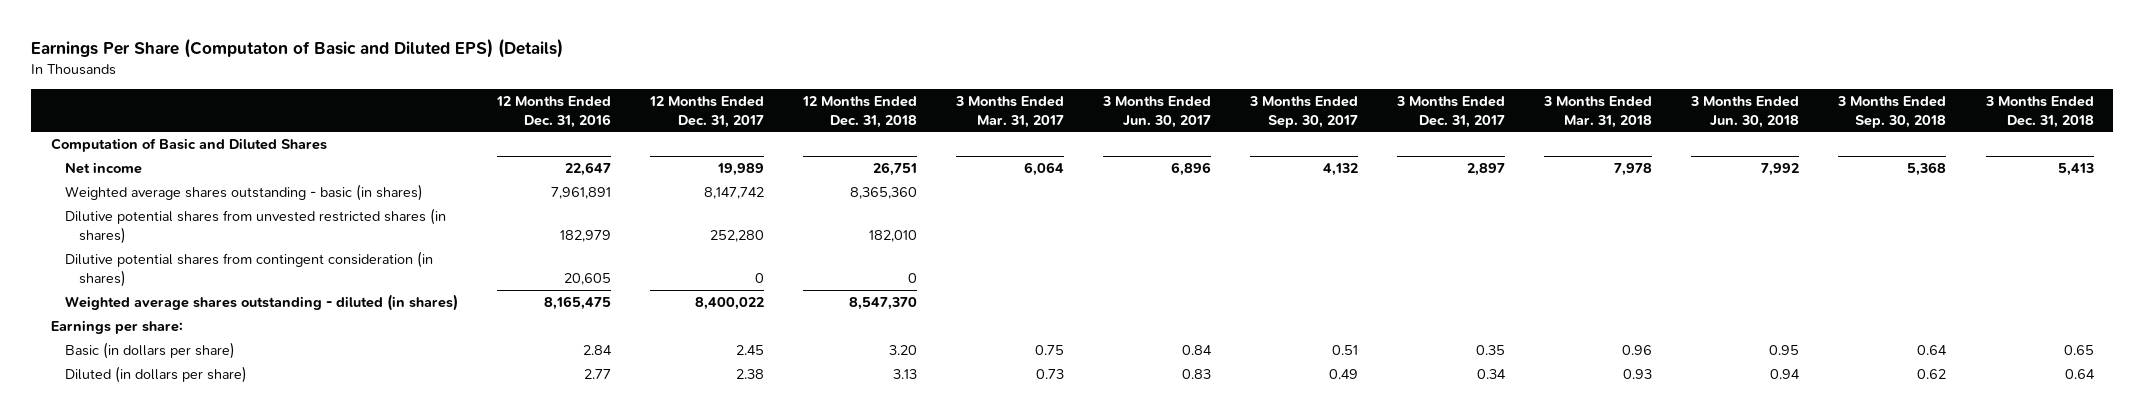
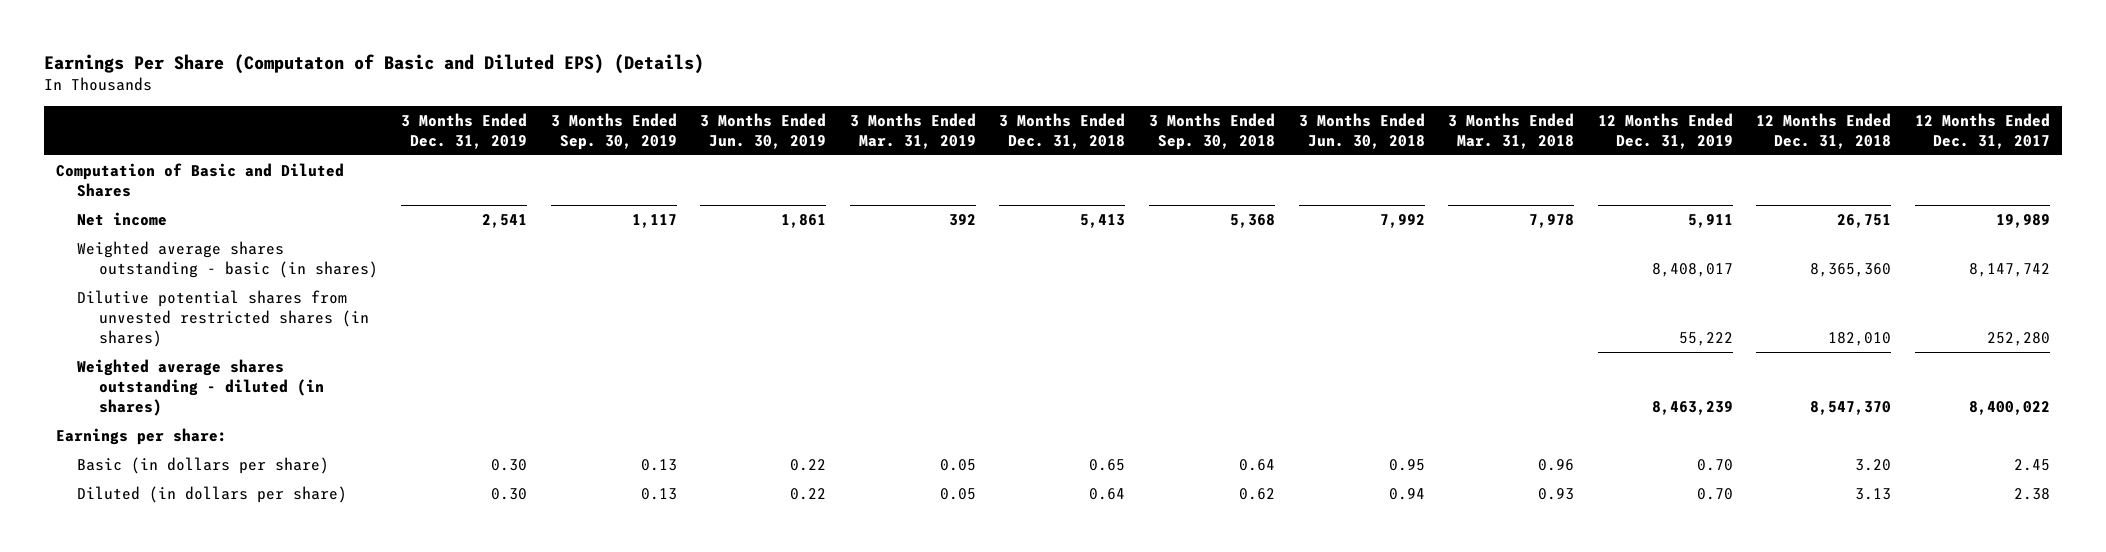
- | 12 Months Ended Dec. 31, 2016 | 12 Months Ended Dec. 31, 2017 | 12 Months Ended Dec. 31, 2018 | 3 Months Ended Mar. 31, 2017 | 3 Months Ended Jun. 30, 2017 | 3 Months Ended Sep. 30, 2017 | 3 Months Ended Dec. 31, 2017 | 3 Months Ended Mar. 31, 2018 | 3 Months Ended Jun. 30, 2018 | 3 Months Ended Sep. 30, 2018 | 3 Months Ended Dec. 31, 2018
+ | 3 Months Ended Dec. 31, 2019 | 3 Months Ended Sep. 30, 2019 | 3 Months Ended Jun. 30, 2019 | 3 Months Ended Mar. 31, 2019 | 3 Months Ended Dec. 31, 2018 | 3 Months Ended Sep. 30, 2018 | 3 Months Ended Jun. 30, 2018 | 3 Months Ended Mar. 31, 2018 | 12 Months Ended Dec. 31, 2019 | 12 Months Ended Dec. 31, 2018 | 12 Months Ended Dec. 31, 2017
- Dilutive potential shares from contingent consideration (in shares) | 20,605 | 0 | 0 | | | | | | | |

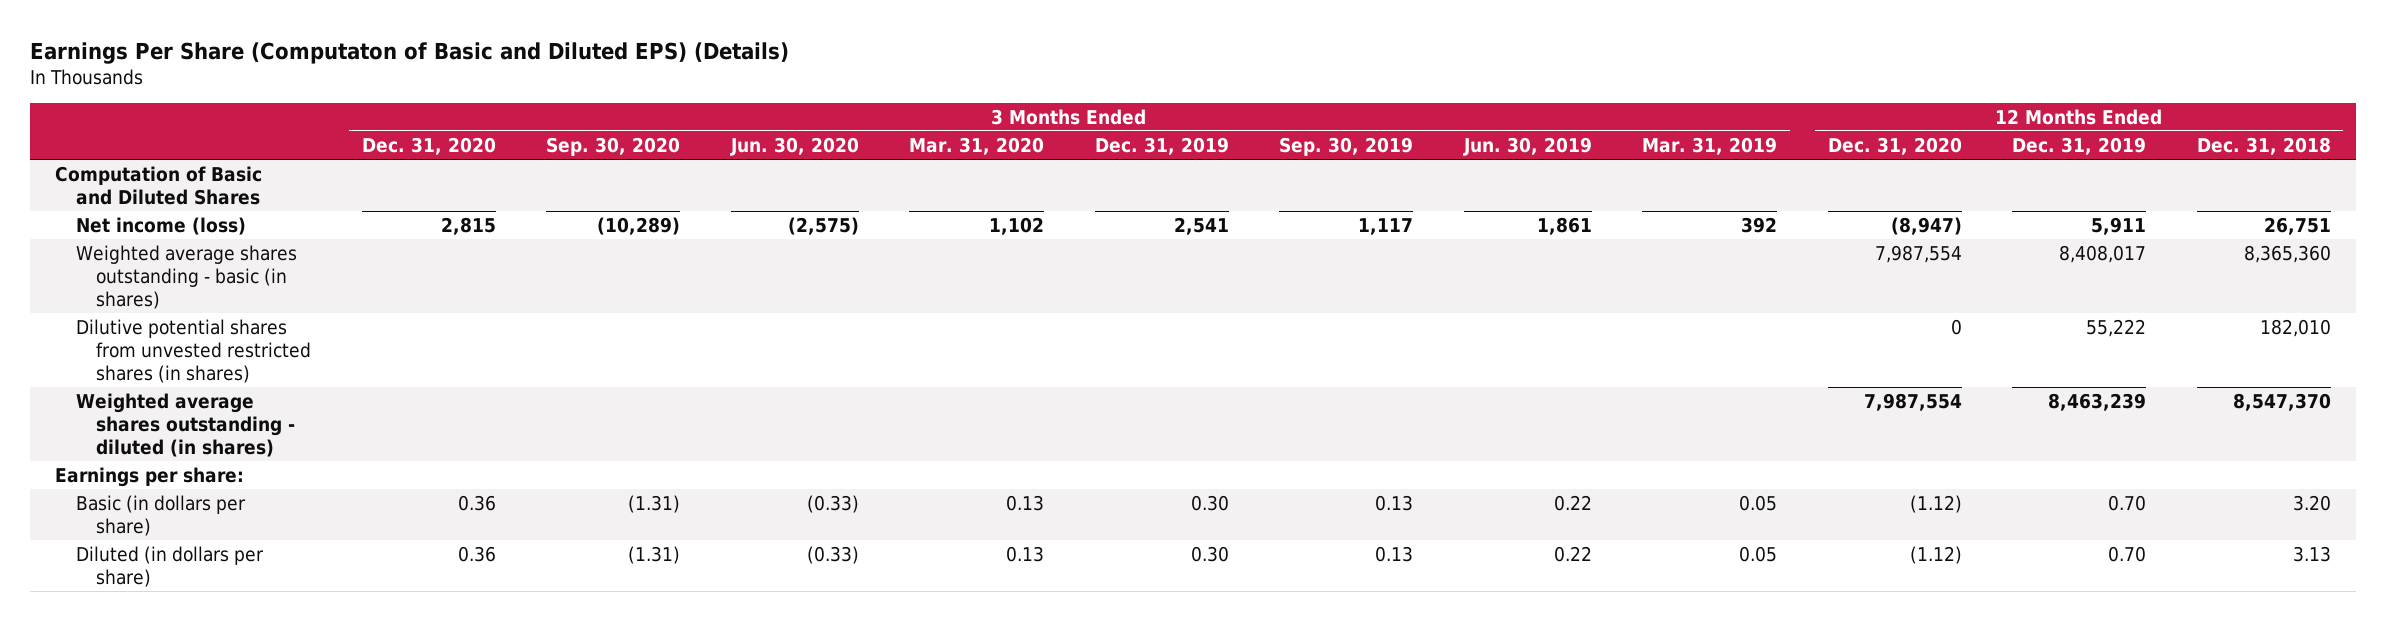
- | 3 Months Ended Dec. 31, 2019 | 3 Months Ended Sep. 30, 2019 | 3 Months Ended Jun. 30, 2019 | 3 Months Ended Mar. 31, 2019 | 3 Months Ended Dec. 31, 2018 | 3 Months Ended Sep. 30, 2018 | 3 Months Ended Jun. 30, 2018 | 3 Months Ended Mar. 31, 2018 | 12 Months Ended Dec. 31, 2019 | 12 Months Ended Dec. 31, 2018 | 12 Months Ended Dec. 31, 2017
+ | 3 Months Ended Dec. 31, 2020 | 3 Months Ended Sep. 30, 2020 | 3 Months Ended Jun. 30, 2020 | 3 Months Ended Mar. 31, 2020 | 3 Months Ended Dec. 31, 2019 | 3 Months Ended Sep. 30, 2019 | 3 Months Ended Jun. 30, 2019 | 3 Months Ended Mar. 31, 2019 | 12 Months Ended Dec. 31, 2020 | 12 Months Ended Dec. 31, 2019 | 12 Months Ended Dec. 31, 2018
- Net income | 2,541 | 1,117 | 1,861 | 392 | 5,413 | 5,368 | 7,992 | 7,978 | 5,911 | 26,751 | 19,989
+ Net income (loss) | 2,815 | (10,289) | (2,575) | 1,102 | 2,541 | 1,117 | 1,861 | 392 | (8,947) | 5,911 | 26,751

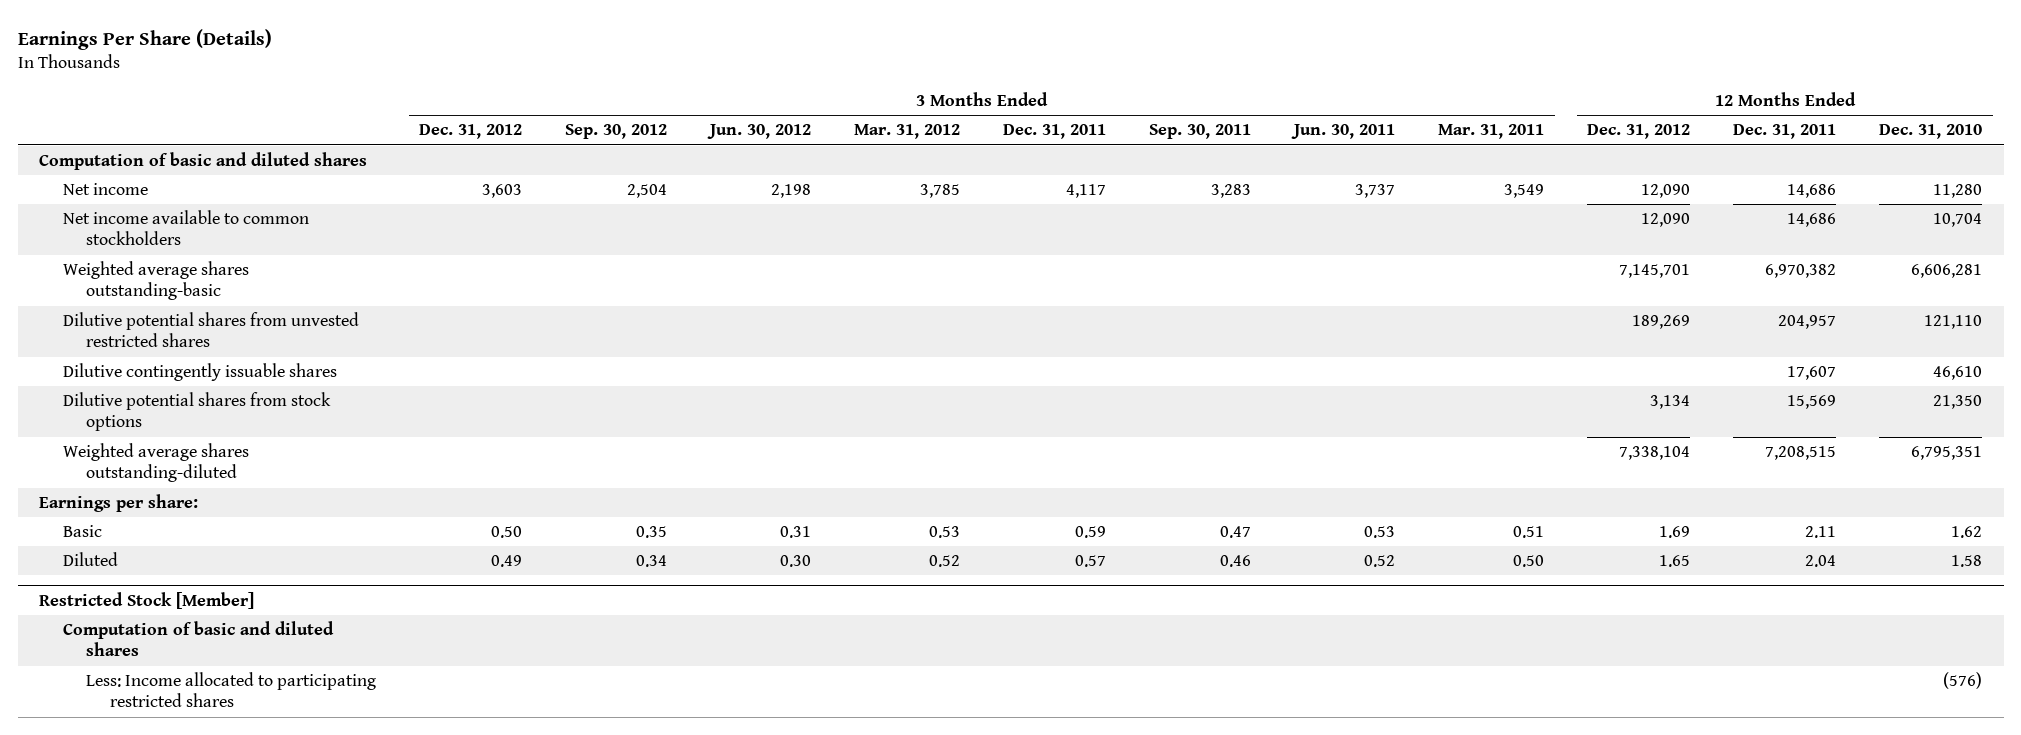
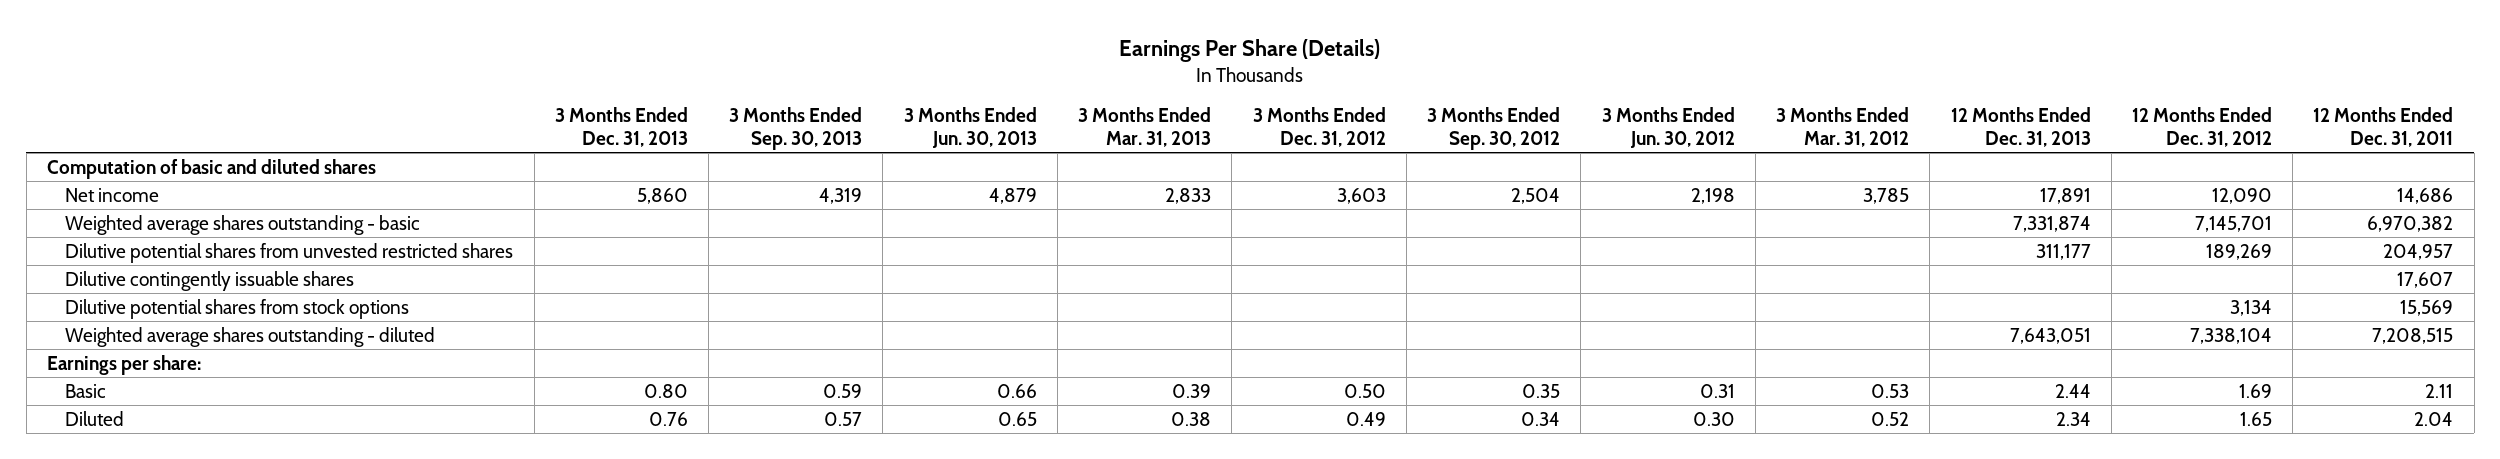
- | 3 Months Ended Dec. 31, 2012 | 3 Months Ended Sep. 30, 2012 | 3 Months Ended Jun. 30, 2012 | 3 Months Ended Mar. 31, 2012 | 3 Months Ended Dec. 31, 2011 | 3 Months Ended Sep. 30, 2011 | 3 Months Ended Jun. 30, 2011 | 3 Months Ended Mar. 31, 2011 | 12 Months Ended Dec. 31, 2012 | 12 Months Ended Dec. 31, 2011 | 12 Months Ended Dec. 31, 2010
+ | 3 Months Ended Dec. 31, 2013 | 3 Months Ended Sep. 30, 2013 | 3 Months Ended Jun. 30, 2013 | 3 Months Ended Mar. 31, 2013 | 3 Months Ended Dec. 31, 2012 | 3 Months Ended Sep. 30, 2012 | 3 Months Ended Jun. 30, 2012 | 3 Months Ended Mar. 31, 2012 | 12 Months Ended Dec. 31, 2013 | 12 Months Ended Dec. 31, 2012 | 12 Months Ended Dec. 31, 2011
- Net income available to common stockholders | | | | | | | | | 12,090 | 14,686 | 10,704
- Weighted average shares outstanding-basic | | | | | | | | | 7,145,701 | 6,970,382 | 6,606,281
+ Weighted average shares outstanding - basic | | | | | | | | | 7,331,874 | 7,145,701 | 6,970,382
- Weighted average shares outstanding-diluted | | | | | | | | | 7,338,104 | 7,208,515 | 6,795,351
+ Weighted average shares outstanding - diluted | | | | | | | | | 7,643,051 | 7,338,104 | 7,208,515
- Restricted Stock [Member]
- Computation of basic and diluted shares
- Less: Income allocated to participating restricted shares | | | | | | | | | | | (576)

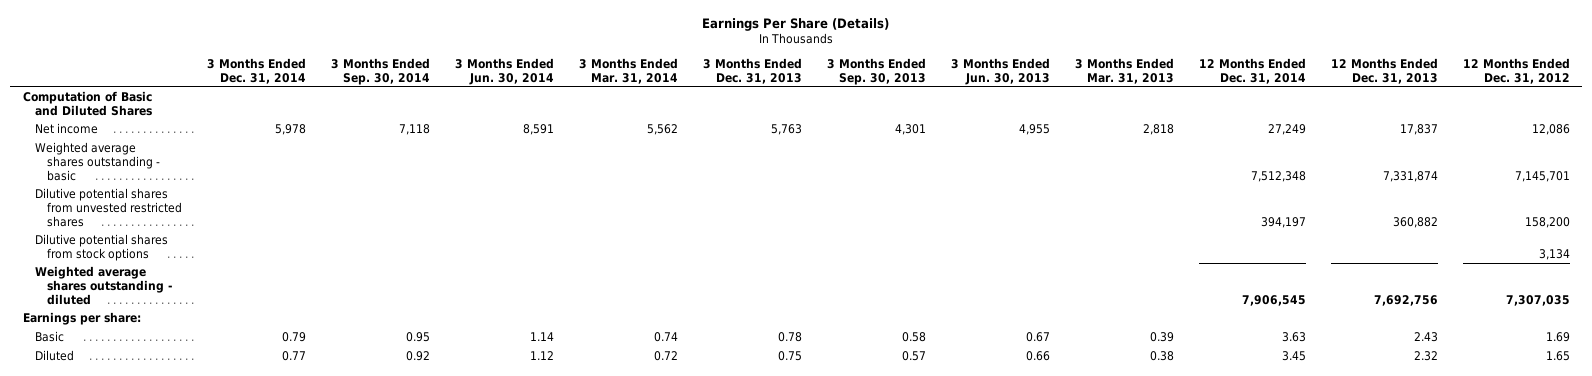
- | 3 Months Ended Dec. 31, 2013 | 3 Months Ended Sep. 30, 2013 | 3 Months Ended Jun. 30, 2013 | 3 Months Ended Mar. 31, 2013 | 3 Months Ended Dec. 31, 2012 | 3 Months Ended Sep. 30, 2012 | 3 Months Ended Jun. 30, 2012 | 3 Months Ended Mar. 31, 2012 | 12 Months Ended Dec. 31, 2013 | 12 Months Ended Dec. 31, 2012 | 12 Months Ended Dec. 31, 2011
+ | 3 Months Ended Dec. 31, 2014 | 3 Months Ended Sep. 30, 2014 | 3 Months Ended Jun. 30, 2014 | 3 Months Ended Mar. 31, 2014 | 3 Months Ended Dec. 31, 2013 | 3 Months Ended Sep. 30, 2013 | 3 Months Ended Jun. 30, 2013 | 3 Months Ended Mar. 31, 2013 | 12 Months Ended Dec. 31, 2014 | 12 Months Ended Dec. 31, 2013 | 12 Months Ended Dec. 31, 2012
- Computation of basic and diluted shares
- Net income | 5,860 | 4,319 | 4,879 | 2,833 | 3,603 | 2,504 | 2,198 | 3,785 | 17,891 | 12,090 | 14,686
+ Computation of Basic and Diluted Shares
+ Net income | 5,978 | 7,118 | 8,591 | 5,562 | 5,763 | 4,301 | 4,955 | 2,818 | 27,249 | 17,837 | 12,086
- Dilutive potential shares from unvested restricted shares | | | | | | | | | 311,177 | 189,269 | 204,957
- Dilutive contingently issuable shares | | | | | | | | | | | 17,607
+ Dilutive potential shares from unvested restricted shares | | | | | | | | | 394,197 | 360,882 | 158,200
- Weighted average shares outstanding - diluted | | | | | | | | | 7,643,051 | 7,338,104 | 7,208,515
+ Weighted average shares outstanding - diluted | | | | | | | | | 7,906,545 | 7,692,756 | 7,307,035
- Basic | 0.80 | 0.59 | 0.66 | 0.39 | 0.50 | 0.35 | 0.31 | 0.53 | 2.44 | 1.69 | 2.11
- Diluted | 0.76 | 0.57 | 0.65 | 0.38 | 0.49 | 0.34 | 0.30 | 0.52 | 2.34 | 1.65 | 2.04
+ Basic | 0.79 | 0.95 | 1.14 | 0.74 | 0.78 | 0.58 | 0.67 | 0.39 | 3.63 | 2.43 | 1.69
+ Diluted | 0.77 | 0.92 | 1.12 | 0.72 | 0.75 | 0.57 | 0.66 | 0.38 | 3.45 | 2.32 | 1.65

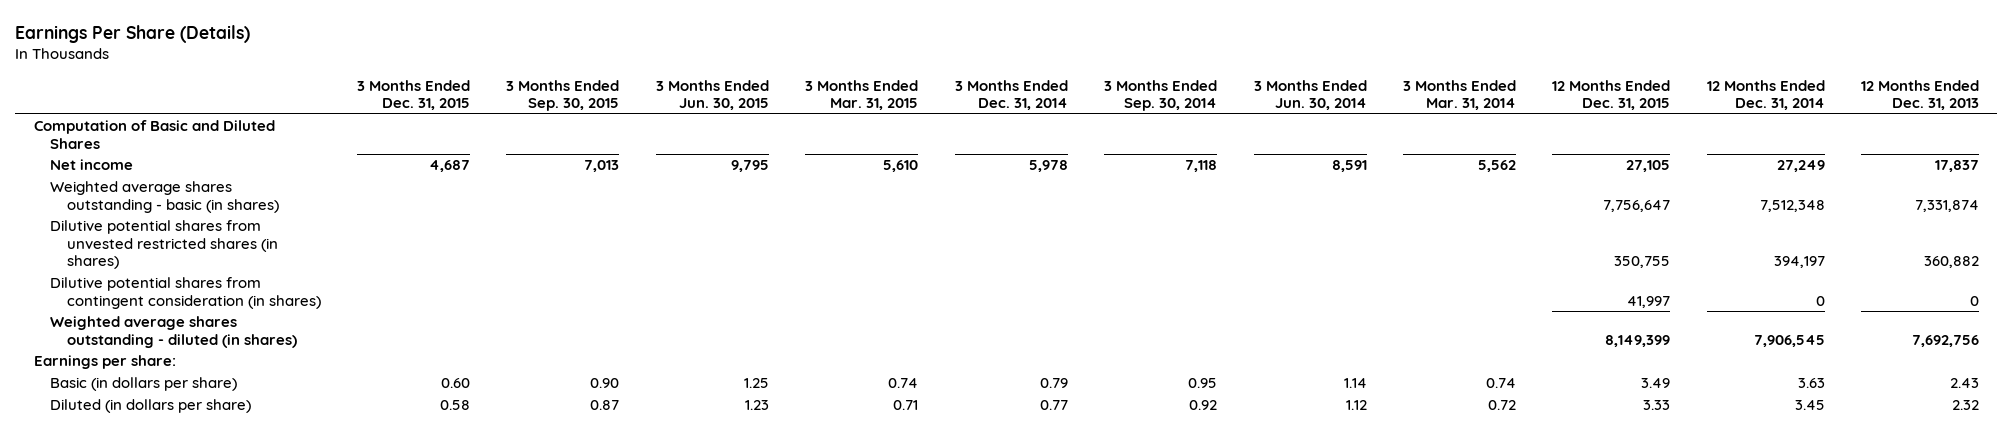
- | 3 Months Ended Dec. 31, 2014 | 3 Months Ended Sep. 30, 2014 | 3 Months Ended Jun. 30, 2014 | 3 Months Ended Mar. 31, 2014 | 3 Months Ended Dec. 31, 2013 | 3 Months Ended Sep. 30, 2013 | 3 Months Ended Jun. 30, 2013 | 3 Months Ended Mar. 31, 2013 | 12 Months Ended Dec. 31, 2014 | 12 Months Ended Dec. 31, 2013 | 12 Months Ended Dec. 31, 2012
+ | 3 Months Ended Dec. 31, 2015 | 3 Months Ended Sep. 30, 2015 | 3 Months Ended Jun. 30, 2015 | 3 Months Ended Mar. 31, 2015 | 3 Months Ended Dec. 31, 2014 | 3 Months Ended Sep. 30, 2014 | 3 Months Ended Jun. 30, 2014 | 3 Months Ended Mar. 31, 2014 | 12 Months Ended Dec. 31, 2015 | 12 Months Ended Dec. 31, 2014 | 12 Months Ended Dec. 31, 2013
- Weighted average shares outstanding - basic | | | | | | | | | 7,512,348 | 7,331,874 | 7,145,701
- Dilutive potential shares from unvested restricted shares | | | | | | | | | 394,197 | 360,882 | 158,200
- Dilutive potential shares from stock options | | | | | | | | | | | 3,134
- Weighted average shares outstanding - diluted | | | | | | | | | 7,906,545 | 7,692,756 | 7,307,035
+ Weighted average shares outstanding - basic (in shares) | | | | | | | | | 7,756,647 | 7,512,348 | 7,331,874
+ Dilutive potential shares from unvested restricted shares (in shares) | | | | | | | | | 350,755 | 394,197 | 360,882
+ Dilutive potential shares from contingent consideration (in shares) | | | | | | | | | 41,997 | 0 | 0
+ Weighted average shares outstanding - diluted (in shares) | | | | | | | | | 8,149,399 | 7,906,545 | 7,692,756
- Basic | 0.79 | 0.95 | 1.14 | 0.74 | 0.78 | 0.58 | 0.67 | 0.39 | 3.63 | 2.43 | 1.69
- Diluted | 0.77 | 0.92 | 1.12 | 0.72 | 0.75 | 0.57 | 0.66 | 0.38 | 3.45 | 2.32 | 1.65
+ Basic (in dollars per share) | 0.60 | 0.90 | 1.25 | 0.74 | 0.79 | 0.95 | 1.14 | 0.74 | 3.49 | 3.63 | 2.43
+ Diluted (in dollars per share) | 0.58 | 0.87 | 1.23 | 0.71 | 0.77 | 0.92 | 1.12 | 0.72 | 3.33 | 3.45 | 2.32

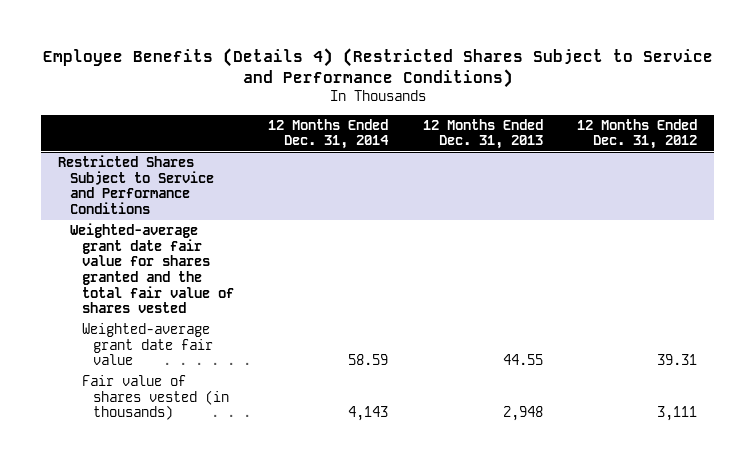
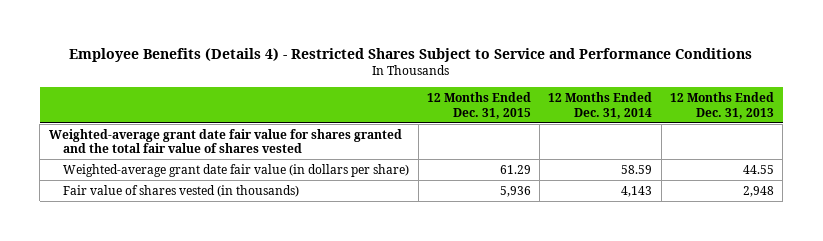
- Employee Benefits (Details 4) (Restricted Shares Subject to Service and Performance Conditions)
+ Employee Benefits (Details 4) - Restricted Shares Subject to Service and Performance Conditions
- | 12 Months Ended Dec. 31, 2014 | 12 Months Ended Dec. 31, 2013 | 12 Months Ended Dec. 31, 2012
+ | 12 Months Ended Dec. 31, 2015 | 12 Months Ended Dec. 31, 2014 | 12 Months Ended Dec. 31, 2013
- Restricted Shares Subject to Service and Performance Conditions
- Weighted-average grant date fair value | 58.59 | 44.55 | 39.31
+ Weighted-average grant date fair value (in dollars per share) | 61.29 | 58.59 | 44.55

